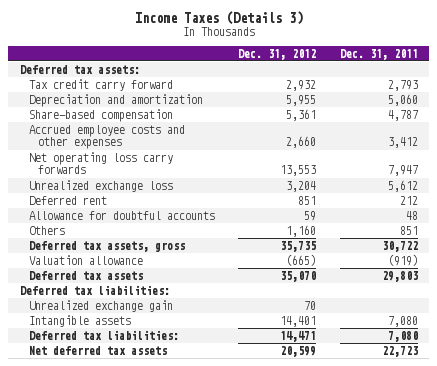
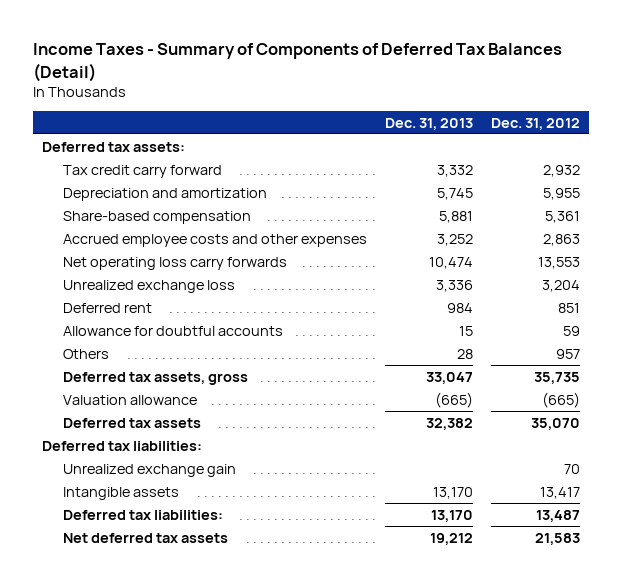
- Income Taxes (Details 3)
+ Income Taxes - Summary of Components of Deferred Tax Balances (Detail)
- | Dec. 31, 2012 | Dec. 31, 2011
+ | Dec. 31, 2013 | Dec. 31, 2012
- Accrued employee costs and other expenses | 2,660 | 3,412
+ Accrued employee costs and other expenses | 3,252 | 2,863
- Others | 1,160 | 851
+ Others | 28 | 957
- Intangible assets | 14,401 | 7,080
- Deferred tax liabilities: | 14,471 | 7,080
- Net deferred tax assets | 20,599 | 22,723
+ Intangible assets | 13,170 | 13,417
+ Deferred tax liabilities: | 13,170 | 13,487
+ Net deferred tax assets | 19,212 | 21,583

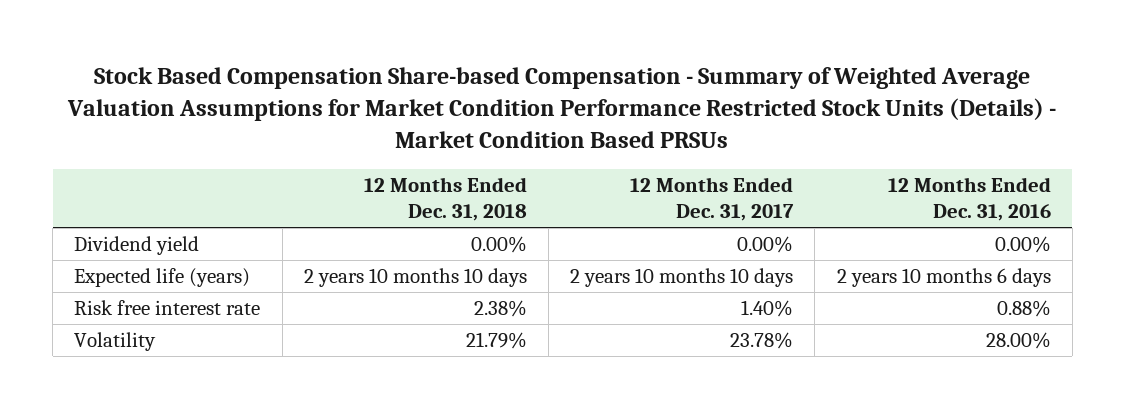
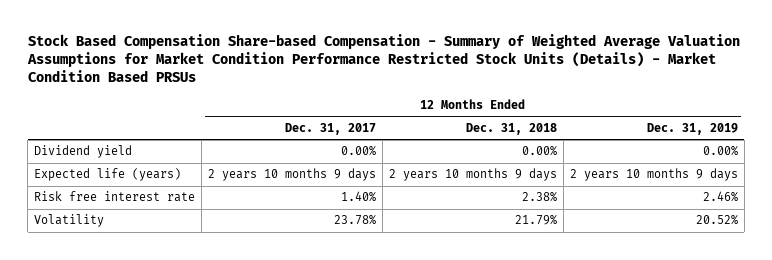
- | 12 Months Ended Dec. 31, 2018 | 12 Months Ended Dec. 31, 2017 | 12 Months Ended Dec. 31, 2016
+ | 12 Months Ended Dec. 31, 2017 | 12 Months Ended Dec. 31, 2018 | 12 Months Ended Dec. 31, 2019
- Expected life (years) | 2 years 10 months 10 days | 2 years 10 months 10 days | 2 years 10 months 6 days
+ Expected life (years) | 2 years 10 months 9 days | 2 years 10 months 9 days | 2 years 10 months 9 days

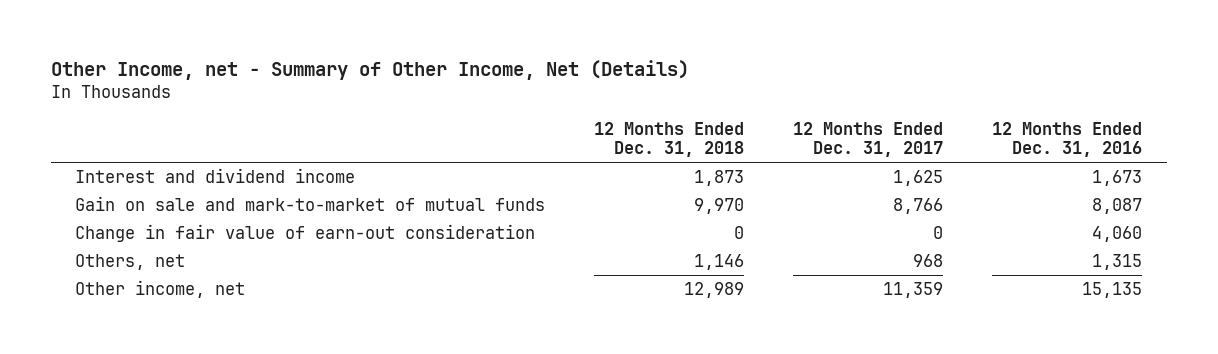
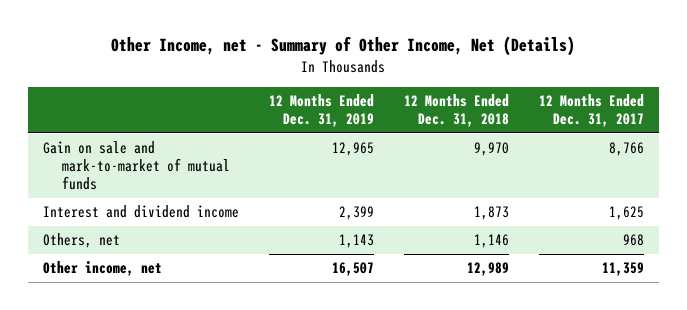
- | 12 Months Ended Dec. 31, 2018 | 12 Months Ended Dec. 31, 2017 | 12 Months Ended Dec. 31, 2016
+ | 12 Months Ended Dec. 31, 2019 | 12 Months Ended Dec. 31, 2018 | 12 Months Ended Dec. 31, 2017
- Change in fair value of earn-out consideration | 0 | 0 | 4,060
moved down: Interest and dividend income | 2,399 | 1,873 | 1,625

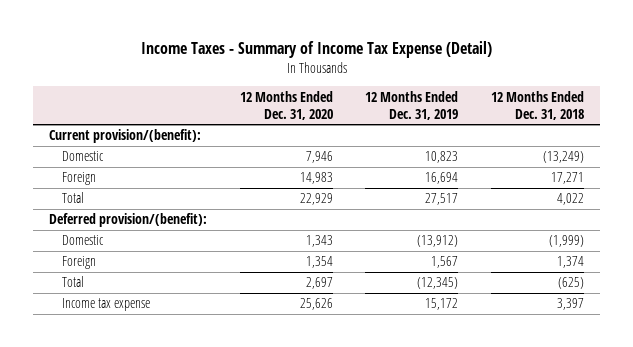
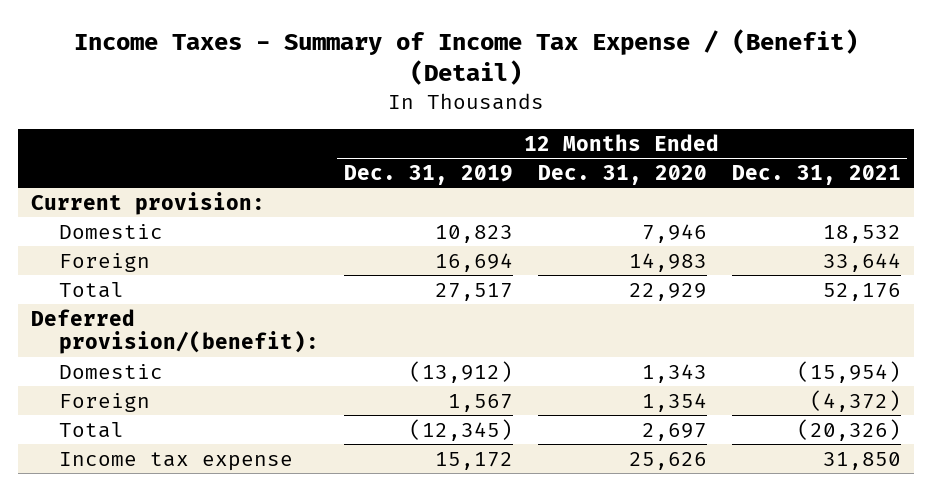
- Income Taxes - Summary of Income Tax Expense (Detail)
+ Income Taxes - Summary of Income Tax Expense / (Benefit) (Detail)
- | 12 Months Ended Dec. 31, 2020 | 12 Months Ended Dec. 31, 2019 | 12 Months Ended Dec. 31, 2018
+ | 12 Months Ended Dec. 31, 2019 | 12 Months Ended Dec. 31, 2020 | 12 Months Ended Dec. 31, 2021
- Current provision/(benefit):
+ Current provision:

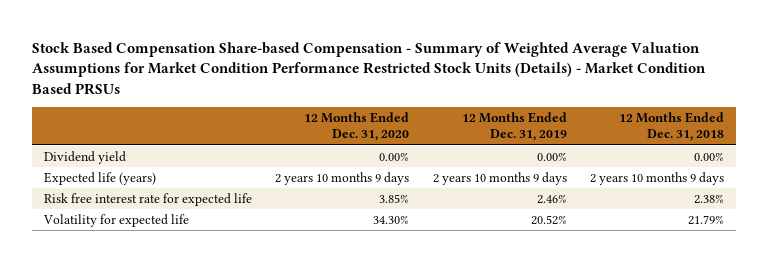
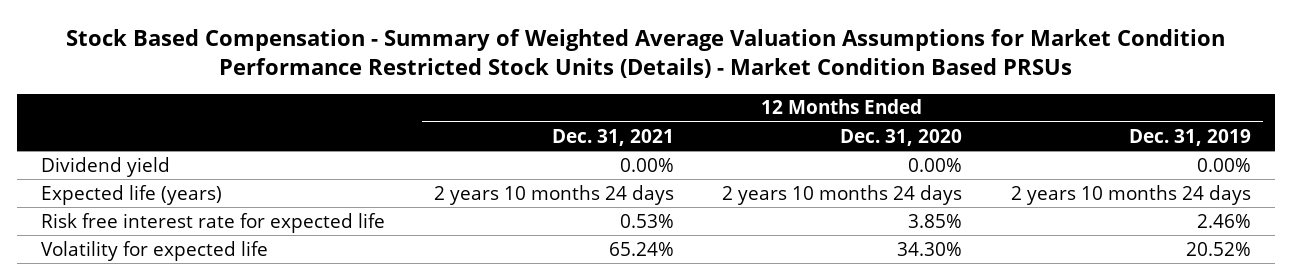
- Stock Based Compensation Share-based Compensation - Summary of Weighted Average Valuation Assumptions for Market Condition Performance Restricted Stock Units (Details) - Market Condition Based PRSUs
+ Stock Based Compensation - Summary of Weighted Average Valuation Assumptions for Market Condition Performance Restricted Stock Units (Details) - Market Condition Based PRSUs
- | 12 Months Ended Dec. 31, 2020 | 12 Months Ended Dec. 31, 2019 | 12 Months Ended Dec. 31, 2018
+ | 12 Months Ended Dec. 31, 2021 | 12 Months Ended Dec. 31, 2020 | 12 Months Ended Dec. 31, 2019
- Expected life (years) | 2 years 10 months 9 days | 2 years 10 months 9 days | 2 years 10 months 9 days
+ Expected life (years) | 2 years 10 months 24 days | 2 years 10 months 24 days | 2 years 10 months 24 days

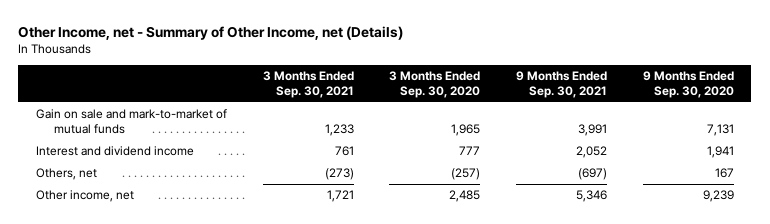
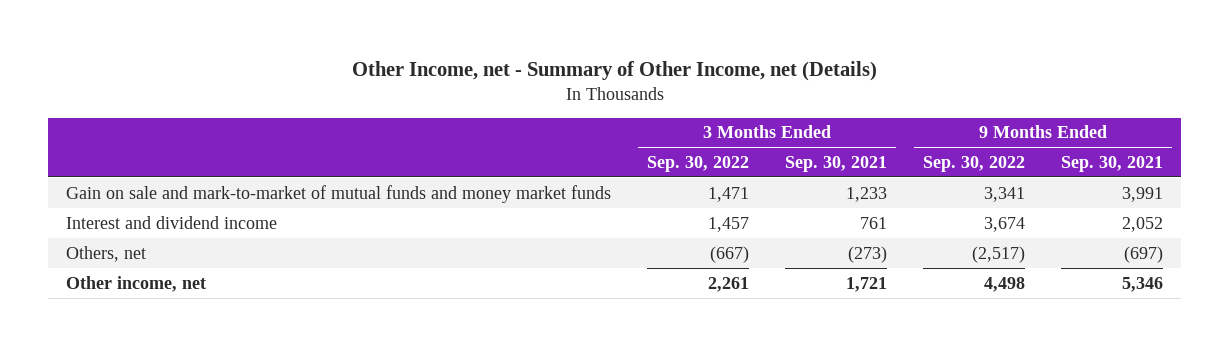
- | 3 Months Ended Sep. 30, 2021 | 3 Months Ended Sep. 30, 2020 | 9 Months Ended Sep. 30, 2021 | 9 Months Ended Sep. 30, 2020
+ | 3 Months Ended Sep. 30, 2022 | 3 Months Ended Sep. 30, 2021 | 9 Months Ended Sep. 30, 2022 | 9 Months Ended Sep. 30, 2021
- Gain on sale and mark-to-market of mutual funds | 1,233 | 1,965 | 3,991 | 7,131
+ Gain on sale and mark-to-market of mutual funds and money market funds | 1,471 | 1,233 | 3,341 | 3,991

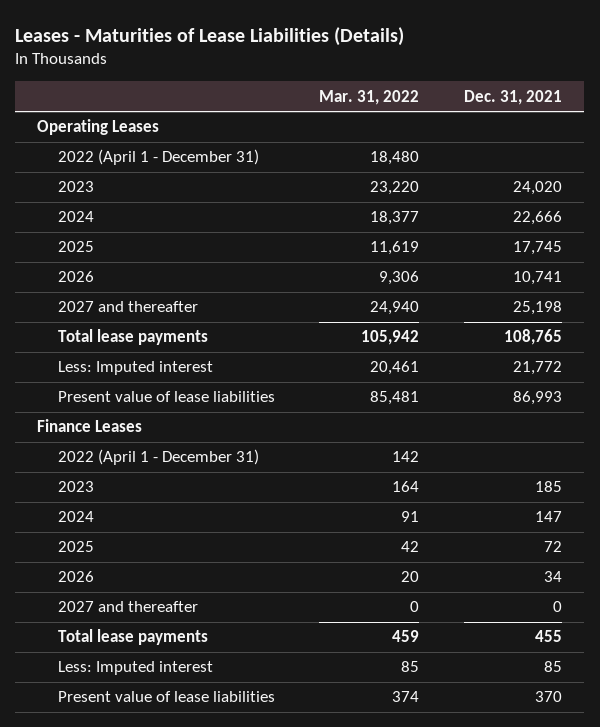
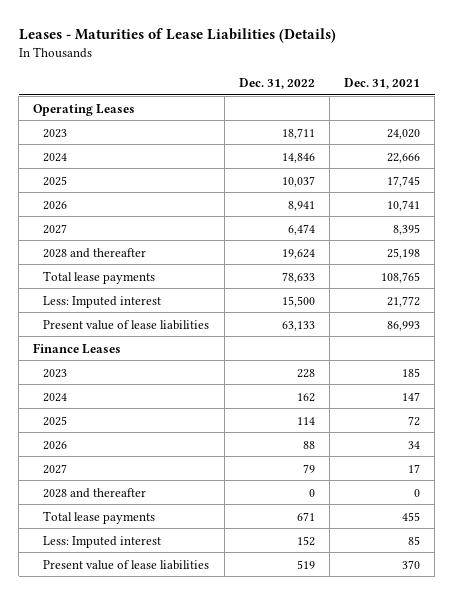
- | Mar. 31, 2022 | Dec. 31, 2021
+ | Dec. 31, 2022 | Dec. 31, 2021
- 2022 (April 1 - December 31) | 18,480 |
- 2027 and thereafter | 24,940 | 25,198
+ 2027 | 6,474 | 8,395
+ 2028 and thereafter | 19,624 | 25,198
- 2022 (April 1 - December 31) | 142 |
- 2027 and thereafter | 0 | 0
+ 2027 | 79 | 17
+ 2028 and thereafter | 0 | 0

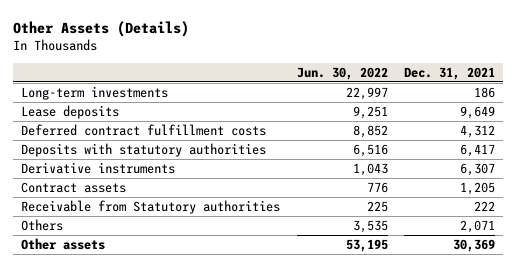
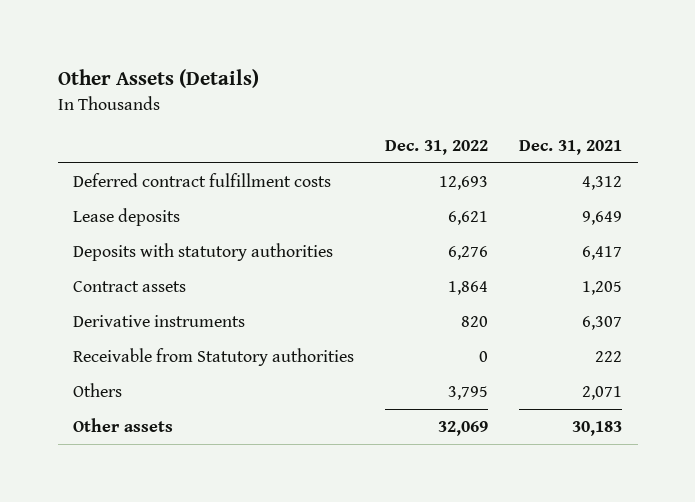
- | Jun. 30, 2022 | Dec. 31, 2021
+ | Dec. 31, 2022 | Dec. 31, 2021
- Long-term investments | 22,997 | 186
moved down: Lease deposits | 6,621 | 9,649
moved down: Derivative instruments | 820 | 6,307
- Other assets | 53,195 | 30,369
+ Other assets | 32,069 | 30,183

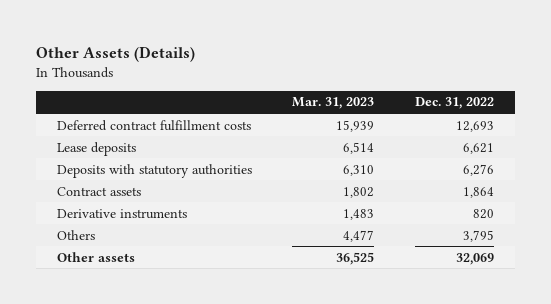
- | Dec. 31, 2022 | Dec. 31, 2021
+ | Mar. 31, 2023 | Dec. 31, 2022
- Receivable from Statutory authorities | 0 | 222

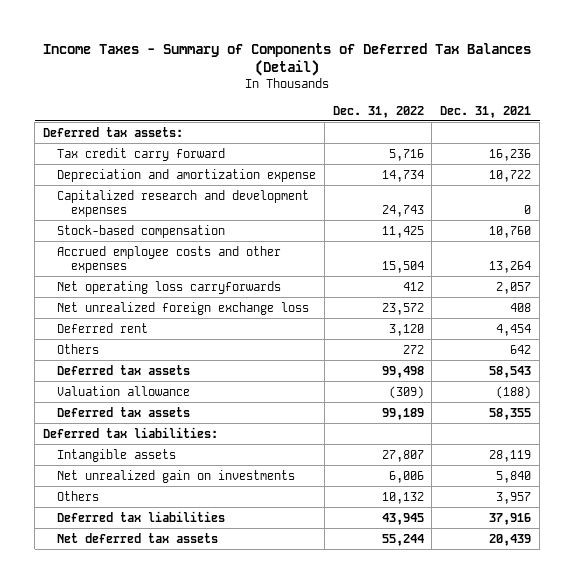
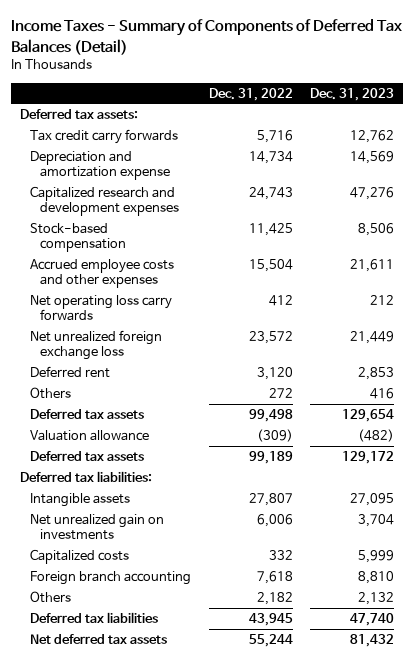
- | Dec. 31, 2022 | Dec. 31, 2021
+ | Dec. 31, 2022 | Dec. 31, 2023
- Tax credit carry forward | 5,716 | 16,236
+ Tax credit carry forwards | 5,716 | 12,762
- Net operating loss carryforwards | 412 | 2,057
+ Net operating loss carry forwards | 412 | 212
- Others | 10,132 | 3,957
+ Capitalized costs | 332 | 5,999
+ Foreign branch accounting | 7,618 | 8,810
+ Others | 2,182 | 2,132

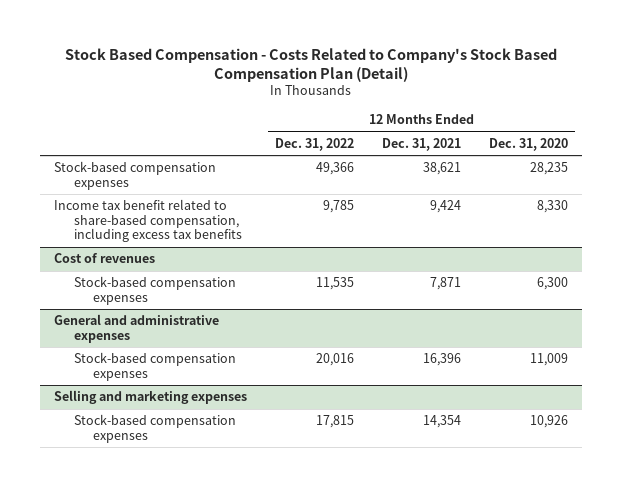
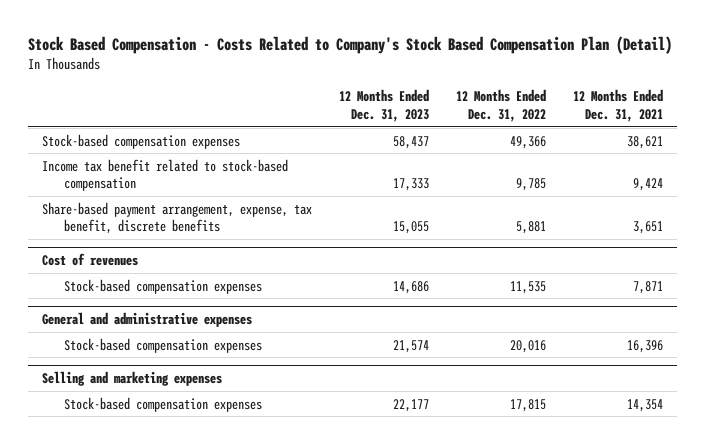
- | 12 Months Ended Dec. 31, 2022 | 12 Months Ended Dec. 31, 2021 | 12 Months Ended Dec. 31, 2020
+ | 12 Months Ended Dec. 31, 2023 | 12 Months Ended Dec. 31, 2022 | 12 Months Ended Dec. 31, 2021
- Income tax benefit related to share-based compensation, including excess tax benefits | 9,785 | 9,424 | 8,330
+ Income tax benefit related to stock-based compensation | 17,333 | 9,785 | 9,424
+ Share-based payment arrangement, expense, tax benefit, discrete benefits | 15,055 | 5,881 | 3,651

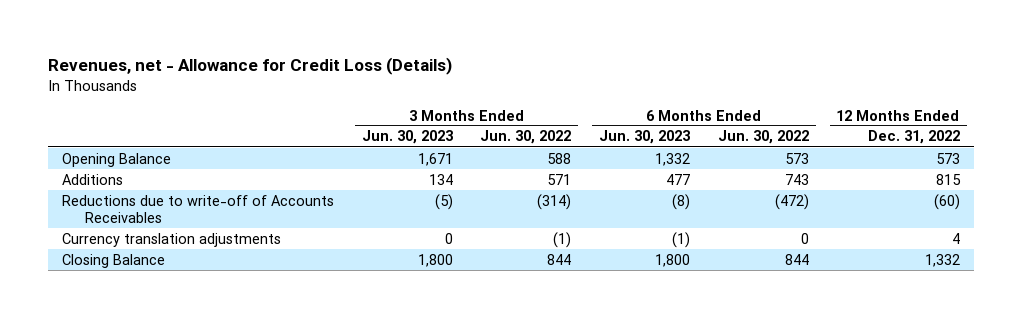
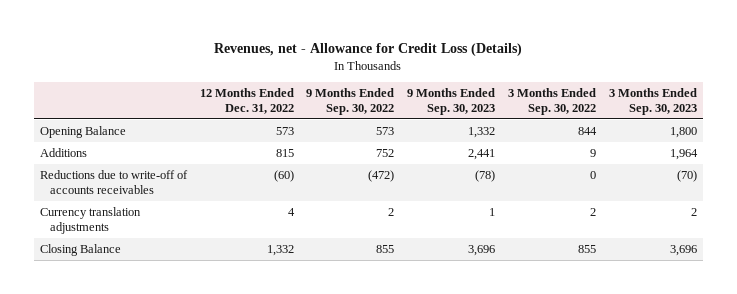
- | 3 Months Ended Jun. 30, 2023 | 3 Months Ended Jun. 30, 2022 | 6 Months Ended Jun. 30, 2023 | 6 Months Ended Jun. 30, 2022 | 12 Months Ended Dec. 31, 2022
+ | 12 Months Ended Dec. 31, 2022 | 9 Months Ended Sep. 30, 2022 | 9 Months Ended Sep. 30, 2023 | 3 Months Ended Sep. 30, 2022 | 3 Months Ended Sep. 30, 2023
- Reductions due to write-off of Accounts Receivables | (5) | (314) | (8) | (472) | (60)
+ Reductions due to write-off of accounts receivables | (60) | (472) | (78) | 0 | (70)

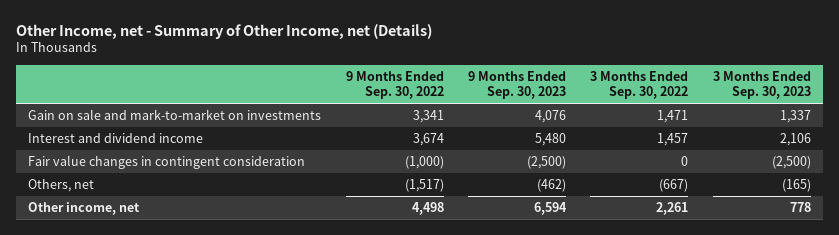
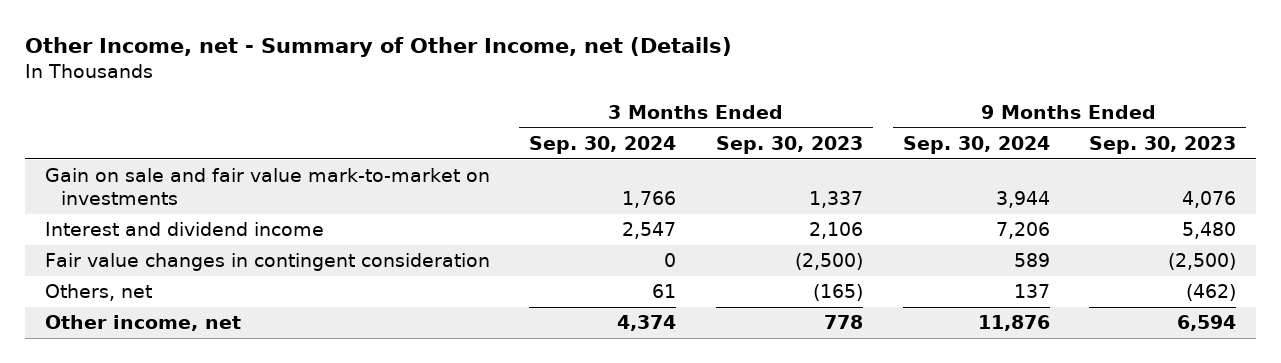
- | 9 Months Ended Sep. 30, 2022 | 9 Months Ended Sep. 30, 2023 | 3 Months Ended Sep. 30, 2022 | 3 Months Ended Sep. 30, 2023
+ | 3 Months Ended Sep. 30, 2024 | 3 Months Ended Sep. 30, 2023 | 9 Months Ended Sep. 30, 2024 | 9 Months Ended Sep. 30, 2023
- Gain on sale and mark-to-market on investments | 3,341 | 4,076 | 1,471 | 1,337
+ Gain on sale and fair value mark-to-market on investments | 1,766 | 1,337 | 3,944 | 4,076

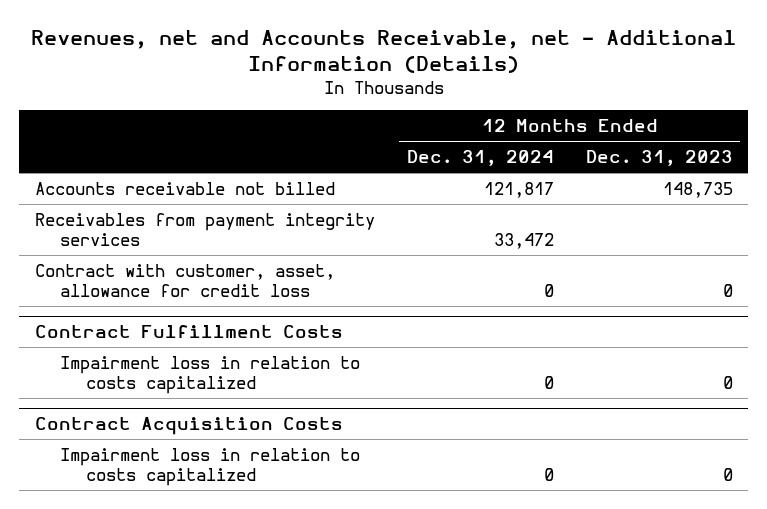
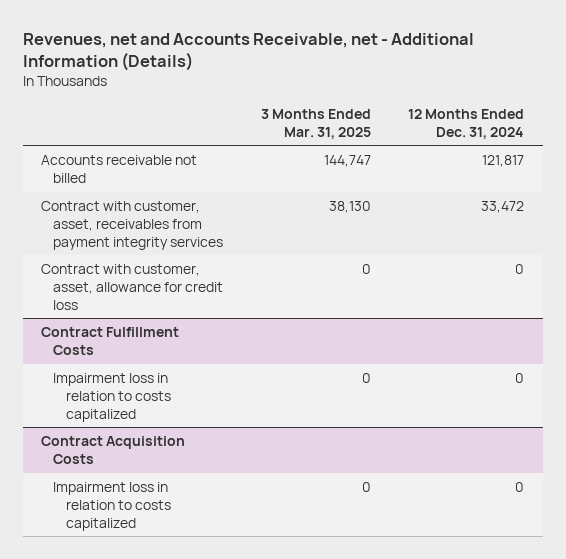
- | 12 Months Ended Dec. 31, 2024 | 12 Months Ended Dec. 31, 2023
+ | 3 Months Ended Mar. 31, 2025 | 12 Months Ended Dec. 31, 2024
- Receivables from payment integrity services | 33,472 |
+ Contract with customer, asset, receivables from payment integrity services | 38,130 | 33,472

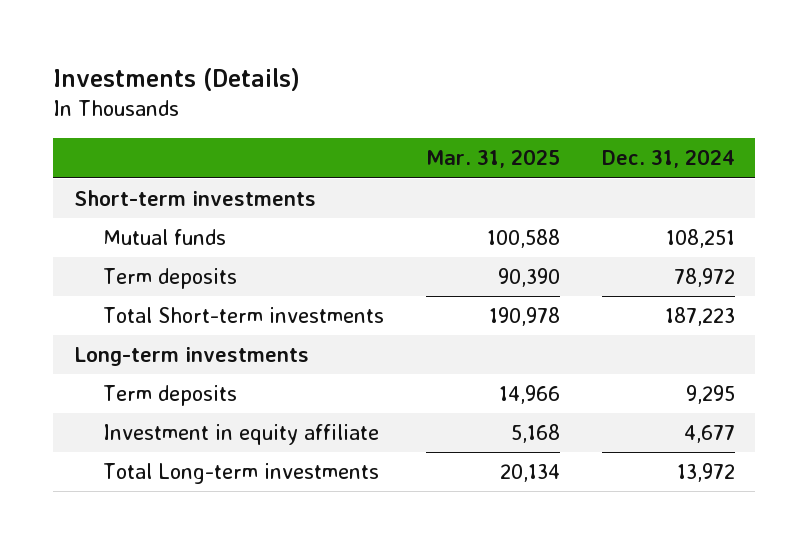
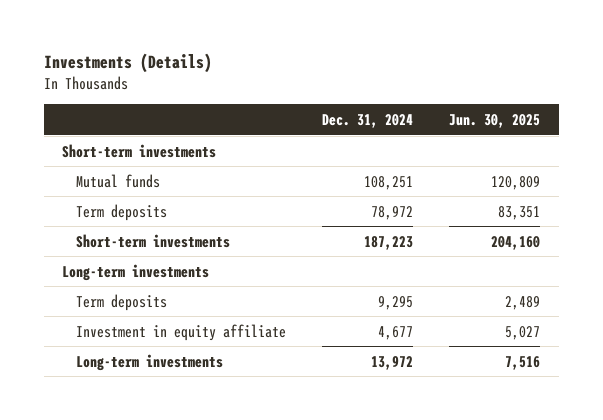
- | Mar. 31, 2025 | Dec. 31, 2024
+ | Dec. 31, 2024 | Jun. 30, 2025
- Total Short-term investments | 190,978 | 187,223
+ Short-term investments | 187,223 | 204,160
- Total Long-term investments | 20,134 | 13,972
+ Long-term investments | 13,972 | 7,516

